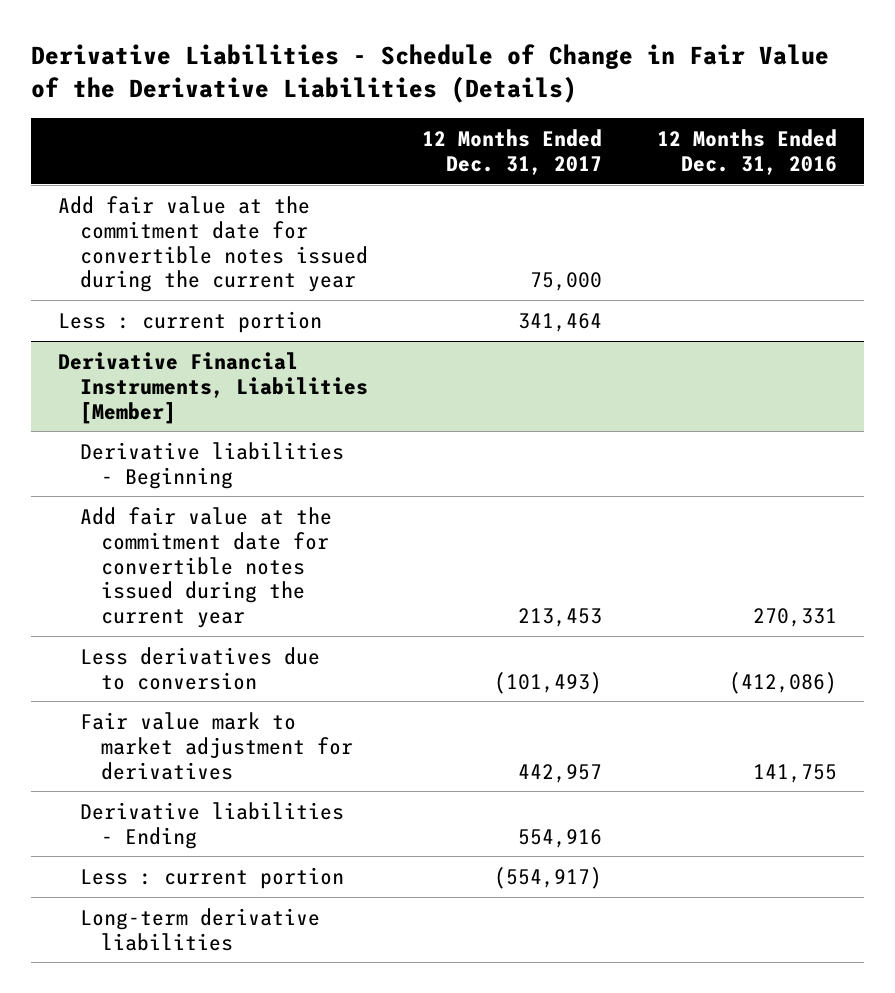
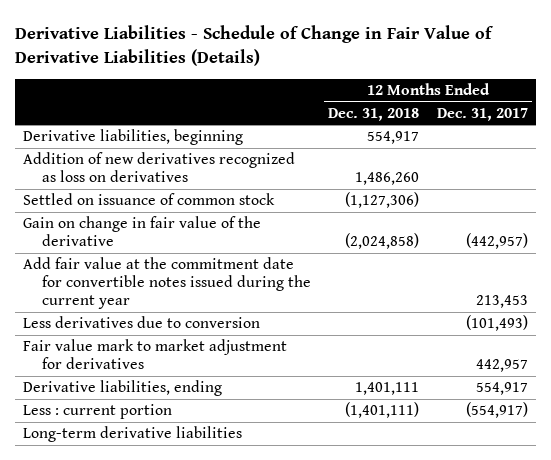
- Derivative Liabilities - Schedule of Change in Fair Value of the Derivative Liabilities (Details)
+ Derivative Liabilities - Schedule of Change in Fair Value of Derivative Liabilities (Details)
- | 12 Months Ended Dec. 31, 2017 | 12 Months Ended Dec. 31, 2016
+ | 12 Months Ended Dec. 31, 2018 | 12 Months Ended Dec. 31, 2017
- Add fair value at the commitment date for convertible notes issued during the current year | 75,000 |
- Less : current portion | 341,464 |
- Derivative Financial Instruments, Liabilities [Member]
- Derivative liabilities - Beginning
+ Derivative liabilities, beginning | 554,917 |
+ Addition of new derivatives recognized as loss on derivatives | 1,486,260 |
+ Settled on issuance of common stock | (1,127,306) |
+ Gain on change in fair value of the derivative | (2,024,858) | (442,957)
- Derivative liabilities - Ending | 554,916 |
+ Derivative liabilities, ending | 1,401,111 | 554,917

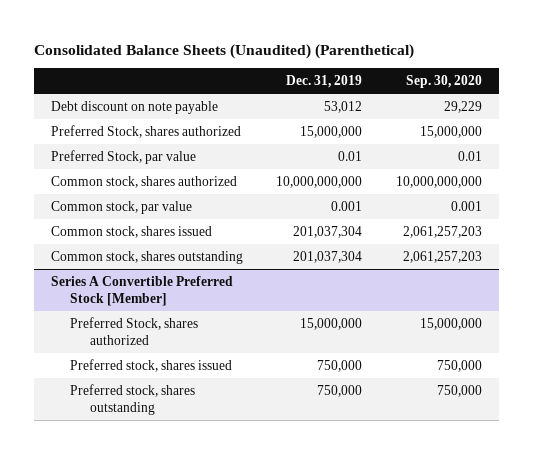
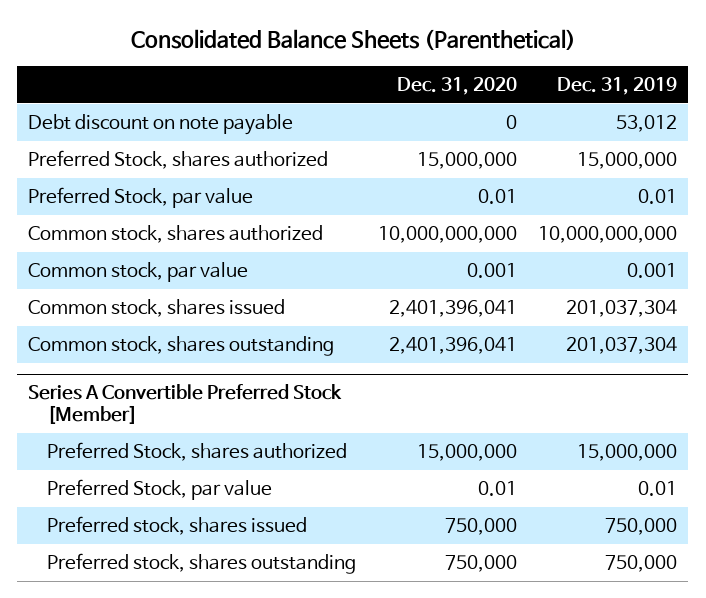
- Consolidated Balance Sheets (Unaudited) (Parenthetical)
+ Consolidated Balance Sheets (Parenthetical)
- | Dec. 31, 2019 | Sep. 30, 2020
+ | Dec. 31, 2020 | Dec. 31, 2019
@ Series A Convertible Preferred Stock [Member]
+ Preferred Stock, par value | 0.01 | 0.01

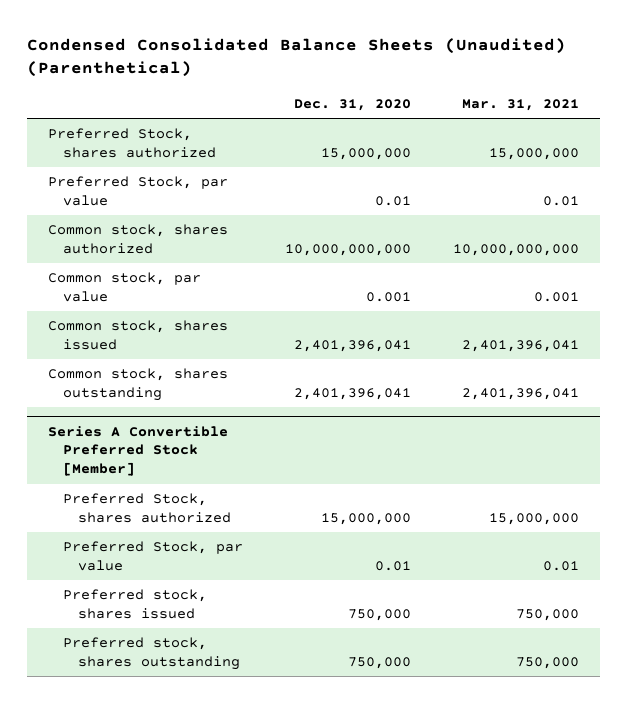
- Consolidated Balance Sheets (Parenthetical)
+ Condensed Consolidated Balance Sheets (Unaudited) (Parenthetical)
- | Dec. 31, 2020 | Dec. 31, 2019
+ | Dec. 31, 2020 | Mar. 31, 2021
- Debt discount on note payable | 0 | 53,012

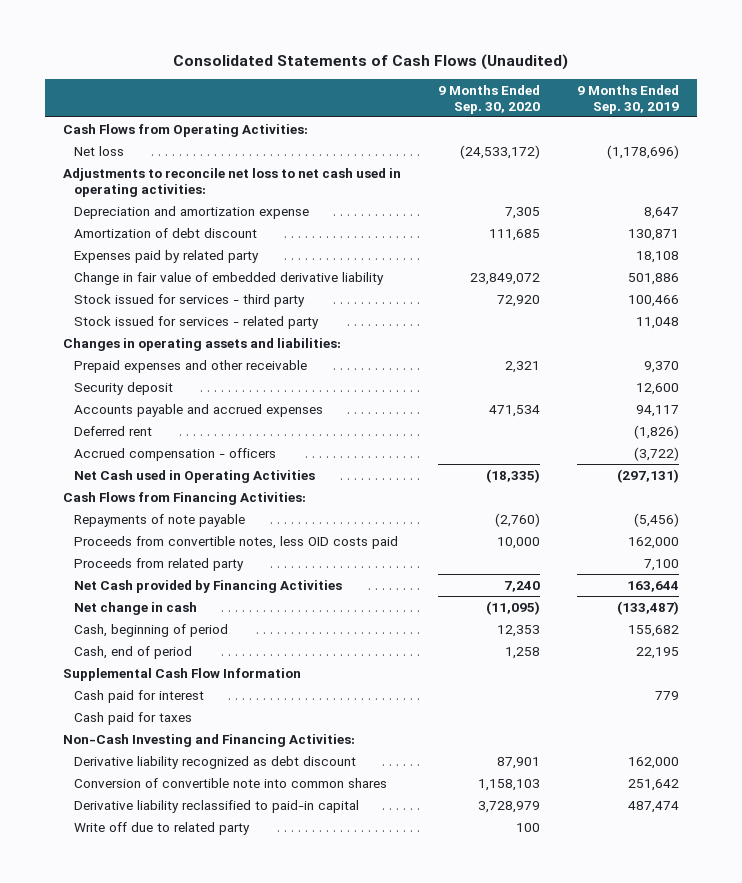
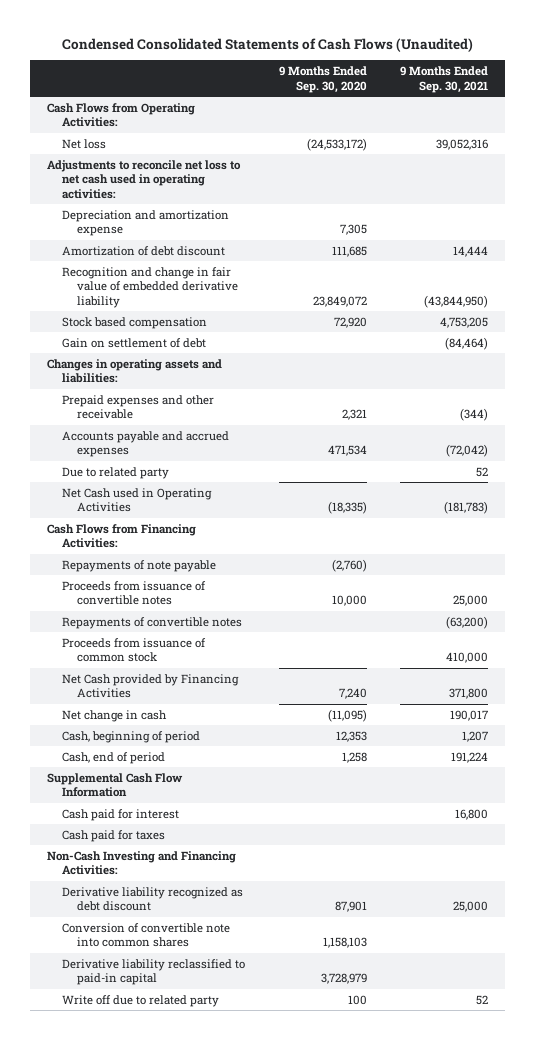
- Consolidated Statements of Cash Flows (Unaudited)
+ Condensed Consolidated Statements of Cash Flows (Unaudited)
- | 9 Months Ended Sep. 30, 2020 | 9 Months Ended Sep. 30, 2019
+ | 9 Months Ended Sep. 30, 2020 | 9 Months Ended Sep. 30, 2021
- Expenses paid by related party | | 18,108
- Change in fair value of embedded derivative liability | 23,849,072 | 501,886
- Stock issued for services - third party | 72,920 | 100,466
- Stock issued for services - related party | | 11,048
+ Recognition and change in fair value of embedded derivative liability | 23,849,072 | (43,844,950)
+ Stock based compensation | 72,920 | 4,753,205
+ Gain on settlement of debt | | (84,464)
- Security deposit | | 12,600
- Deferred rent | | (1,826)
- Accrued compensation - officers | | (3,722)
+ Due to related party | | 52
- Proceeds from convertible notes, less OID costs paid | 10,000 | 162,000
- Proceeds from related party | | 7,100
+ Proceeds from issuance of convertible notes | 10,000 | 25,000
+ Repayments of convertible notes | | (63,200)
+ Proceeds from issuance of common stock | | 410,000

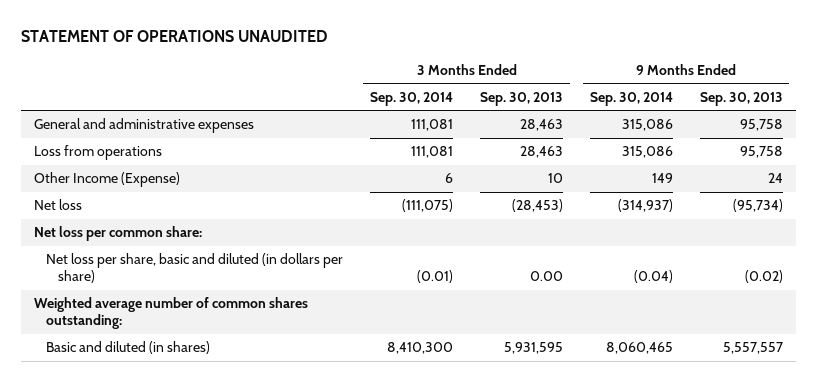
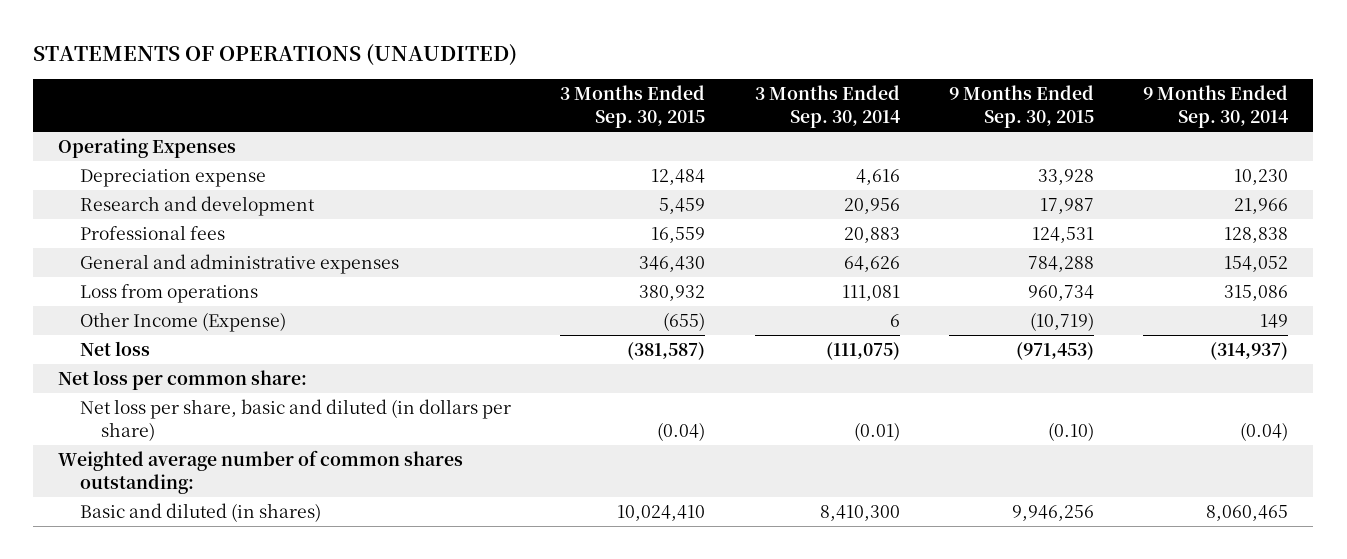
- STATEMENT OF OPERATIONS UNAUDITED
+ STATEMENTS OF OPERATIONS (UNAUDITED)
- | 3 Months Ended Sep. 30, 2014 | 3 Months Ended Sep. 30, 2013 | 9 Months Ended Sep. 30, 2014 | 9 Months Ended Sep. 30, 2013
+ | 3 Months Ended Sep. 30, 2015 | 3 Months Ended Sep. 30, 2014 | 9 Months Ended Sep. 30, 2015 | 9 Months Ended Sep. 30, 2014
- General and administrative expenses | 111,081 | 28,463 | 315,086 | 95,758
+ Operating Expenses
+ Depreciation expense | 12,484 | 4,616 | 33,928 | 10,230
+ Research and development | 5,459 | 20,956 | 17,987 | 21,966
+ Professional fees | 16,559 | 20,883 | 124,531 | 128,838
+ General and administrative expenses | 346,430 | 64,626 | 784,288 | 154,052

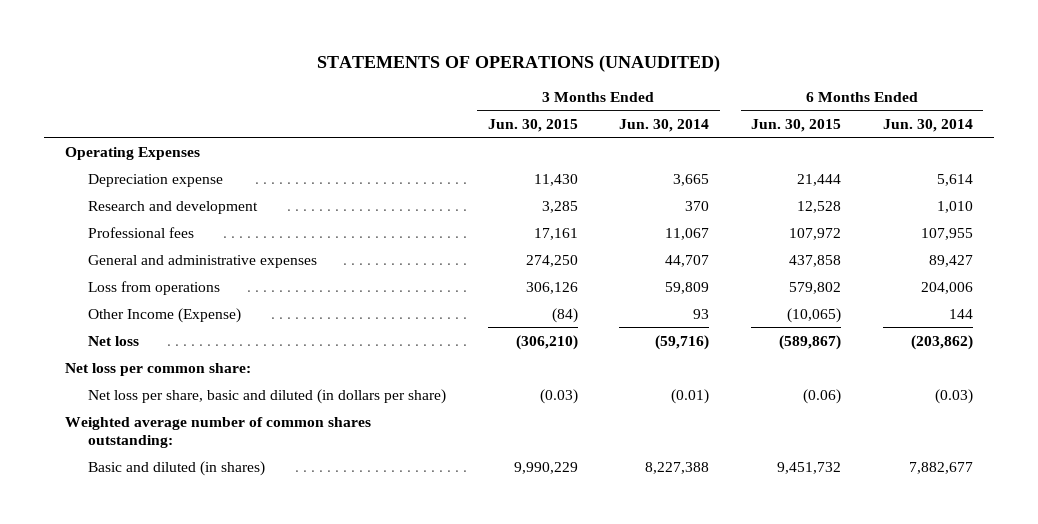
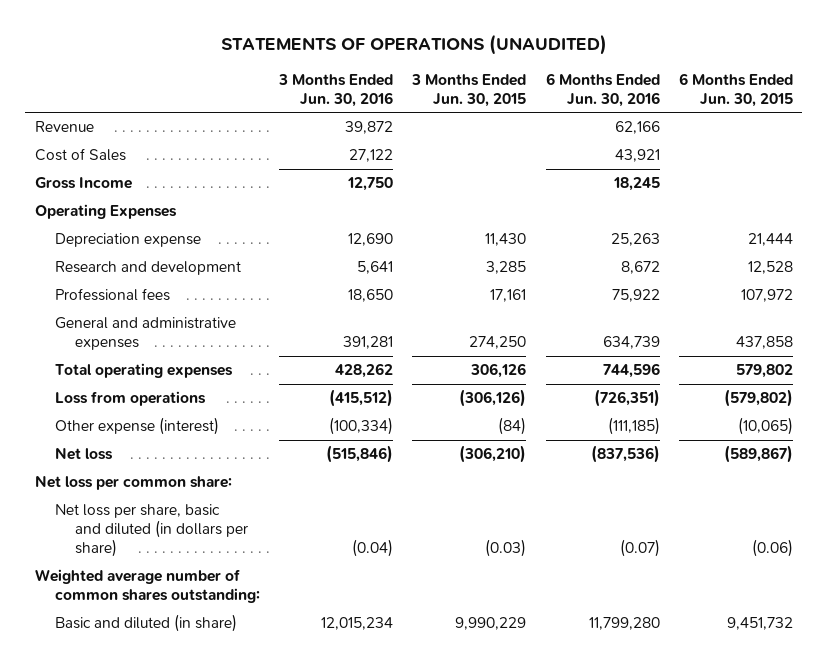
- | 3 Months Ended Jun. 30, 2015 | 3 Months Ended Jun. 30, 2014 | 6 Months Ended Jun. 30, 2015 | 6 Months Ended Jun. 30, 2014
+ | 3 Months Ended Jun. 30, 2016 | 3 Months Ended Jun. 30, 2015 | 6 Months Ended Jun. 30, 2016 | 6 Months Ended Jun. 30, 2015
+ Revenue | 39,872 | | 62,166 |
+ Cost of Sales | 27,122 | | 43,921 |
+ Gross Income | 12,750 | | 18,245 |
- Loss from operations | 306,126 | 59,809 | 579,802 | 204,006
- Other Income (Expense) | (84) | 93 | (10,065) | 144
+ Total operating expenses | 428,262 | 306,126 | 744,596 | 579,802
+ Loss from operations | (415,512) | (306,126) | (726,351) | (579,802)
+ Other expense (interest) | (100,334) | (84) | (111,185) | (10,065)
- Basic and diluted (in shares) | 9,990,229 | 8,227,388 | 9,451,732 | 7,882,677
+ Basic and diluted (in share) | 12,015,234 | 9,990,229 | 11,799,280 | 9,451,732

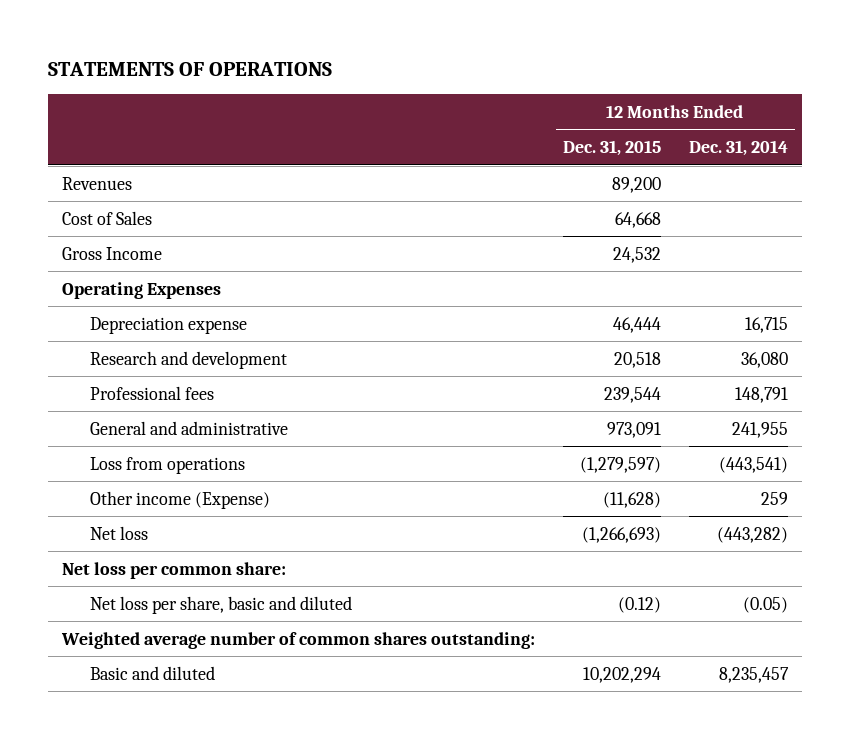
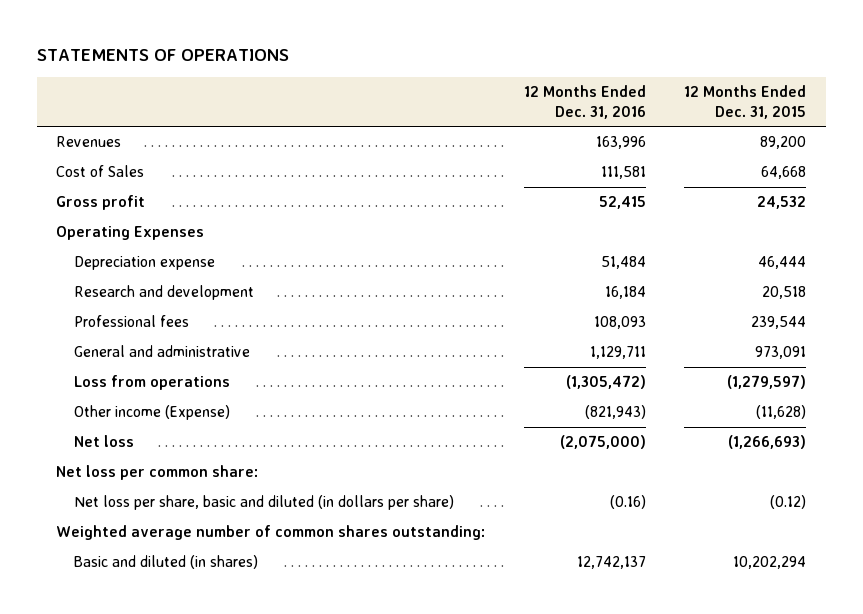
- | 12 Months Ended Dec. 31, 2015 | 12 Months Ended Dec. 31, 2014
+ | 12 Months Ended Dec. 31, 2016 | 12 Months Ended Dec. 31, 2015
- Gross Income | 24,532 |
+ Gross profit | 52,415 | 24,532
- Net loss per share, basic and diluted | (0.12) | (0.05)
+ Net loss per share, basic and diluted (in dollars per share) | (0.16) | (0.12)
- Basic and diluted | 10,202,294 | 8,235,457
+ Basic and diluted (in shares) | 12,742,137 | 10,202,294

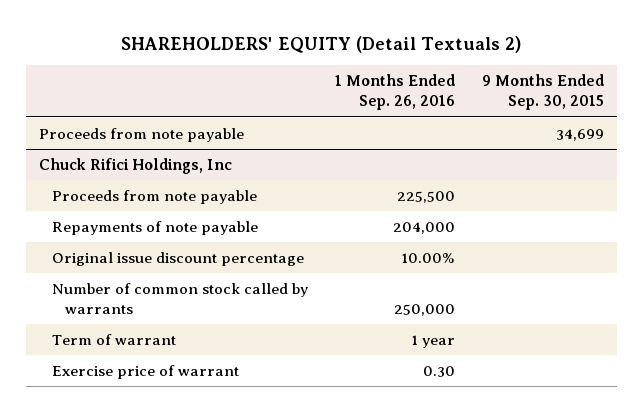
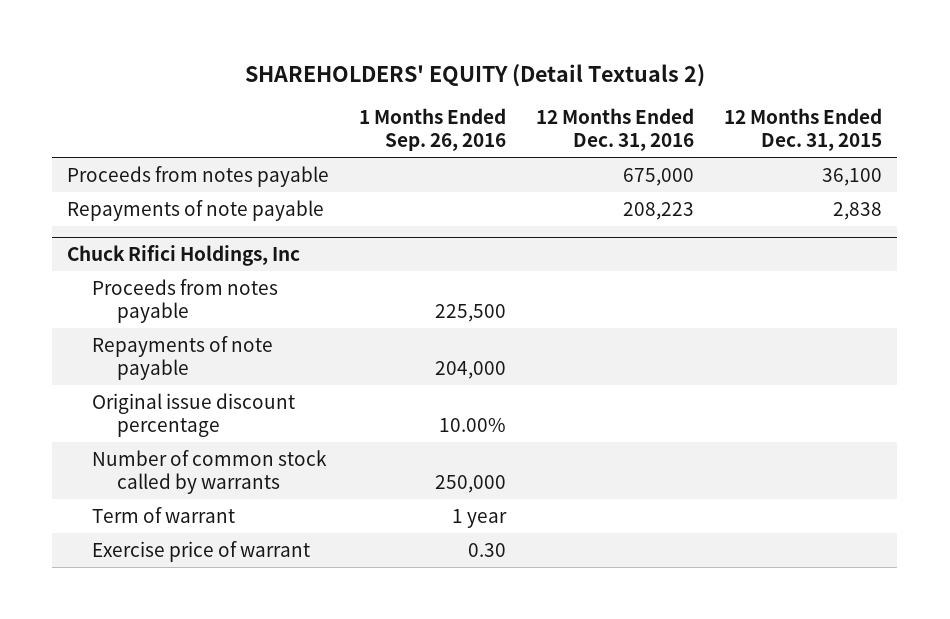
- | 1 Months Ended Sep. 26, 2016 | 9 Months Ended Sep. 30, 2015
+ | 1 Months Ended Sep. 26, 2016 | 12 Months Ended Dec. 31, 2016 | 12 Months Ended Dec. 31, 2015
- Proceeds from note payable | | 34,699
+ Proceeds from notes payable | | 675,000 | 36,100
+ Repayments of note payable | | 208,223 | 2,838
@ Chuck Rifici Holdings, Inc
- Proceeds from note payable | 225,500 |
+ Proceeds from notes payable | 225,500 | |

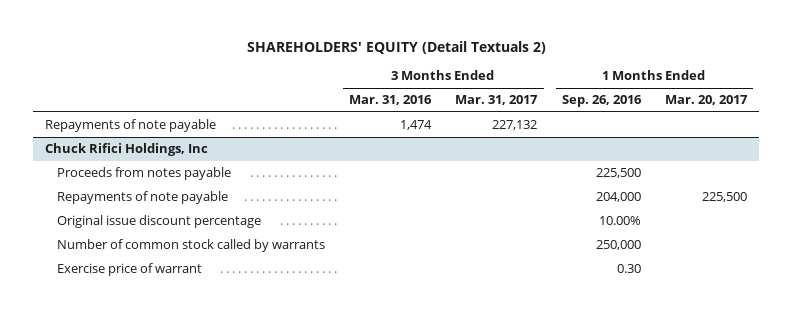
- | 1 Months Ended Sep. 26, 2016 | 12 Months Ended Dec. 31, 2016 | 12 Months Ended Dec. 31, 2015
+ | 3 Months Ended Mar. 31, 2016 | 3 Months Ended Mar. 31, 2017 | 1 Months Ended Sep. 26, 2016 | 1 Months Ended Mar. 20, 2017
- Proceeds from notes payable | | 675,000 | 36,100
@ Chuck Rifici Holdings, Inc
- Term of warrant | 1 year | |

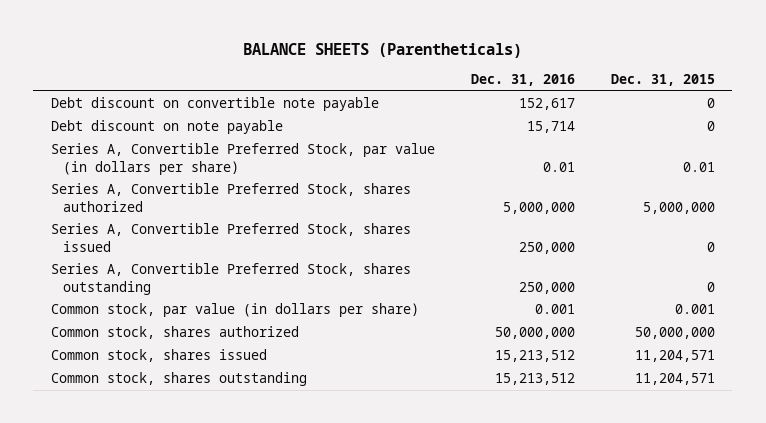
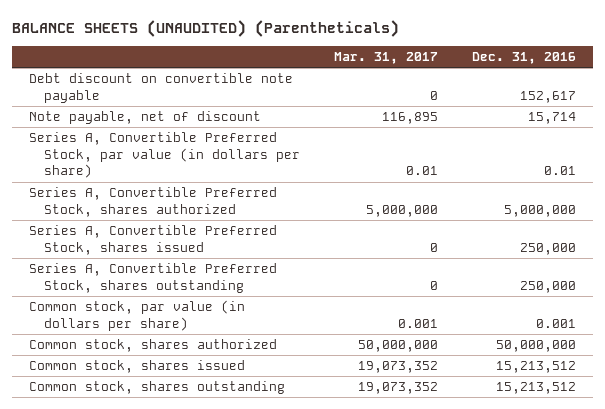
- BALANCE SHEETS (Parentheticals)
+ BALANCE SHEETS (UNAUDITED) (Parentheticals)
- | Dec. 31, 2016 | Dec. 31, 2015
+ | Mar. 31, 2017 | Dec. 31, 2016
- Debt discount on note payable | 15,714 | 0
+ Note payable, net of discount | 116,895 | 15,714

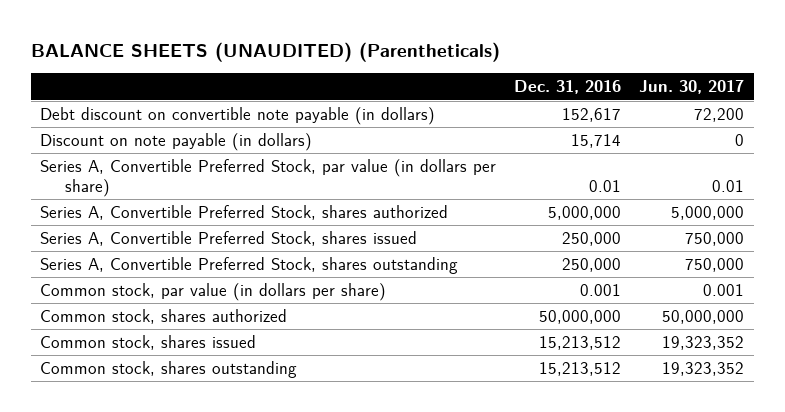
- | Mar. 31, 2017 | Dec. 31, 2016
+ | Dec. 31, 2016 | Jun. 30, 2017
- Debt discount on convertible note payable | 0 | 152,617
- Note payable, net of discount | 116,895 | 15,714
+ Debt discount on convertible note payable (in dollars) | 152,617 | 72,200
+ Discount on note payable (in dollars) | 15,714 | 0

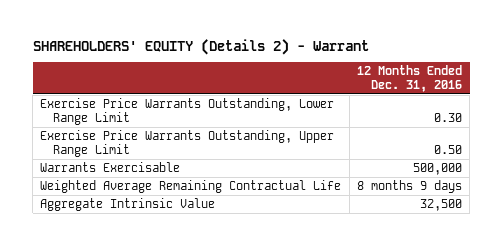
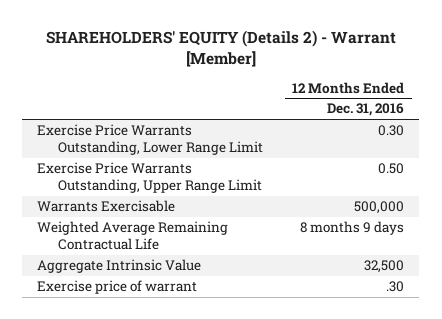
- SHAREHOLDERS' EQUITY (Details 2) - Warrant
+ SHAREHOLDERS' EQUITY (Details 2) - Warrant [Member]
+ Exercise price of warrant | .30

